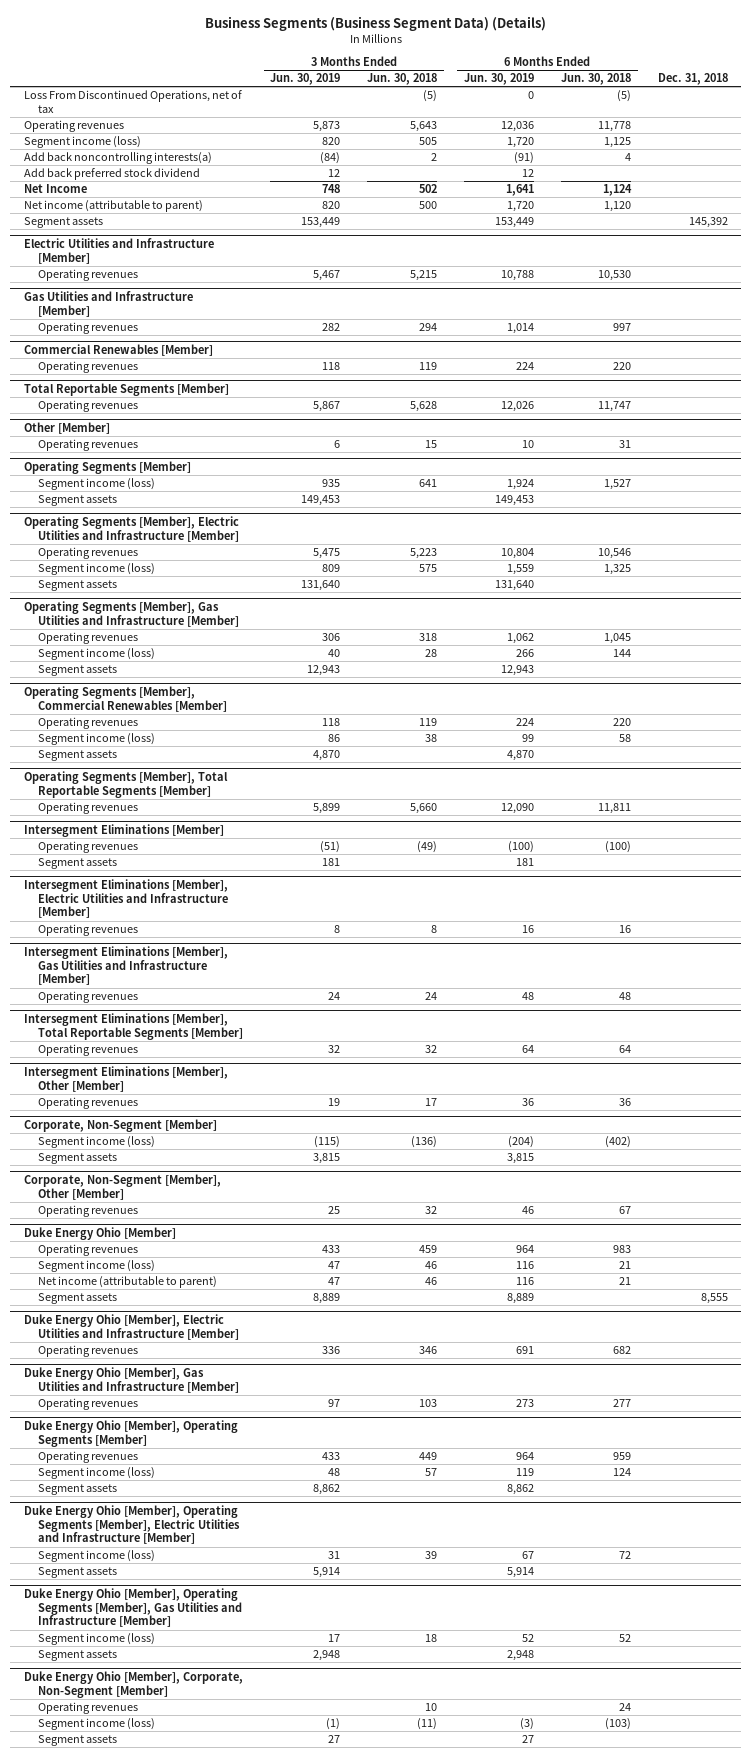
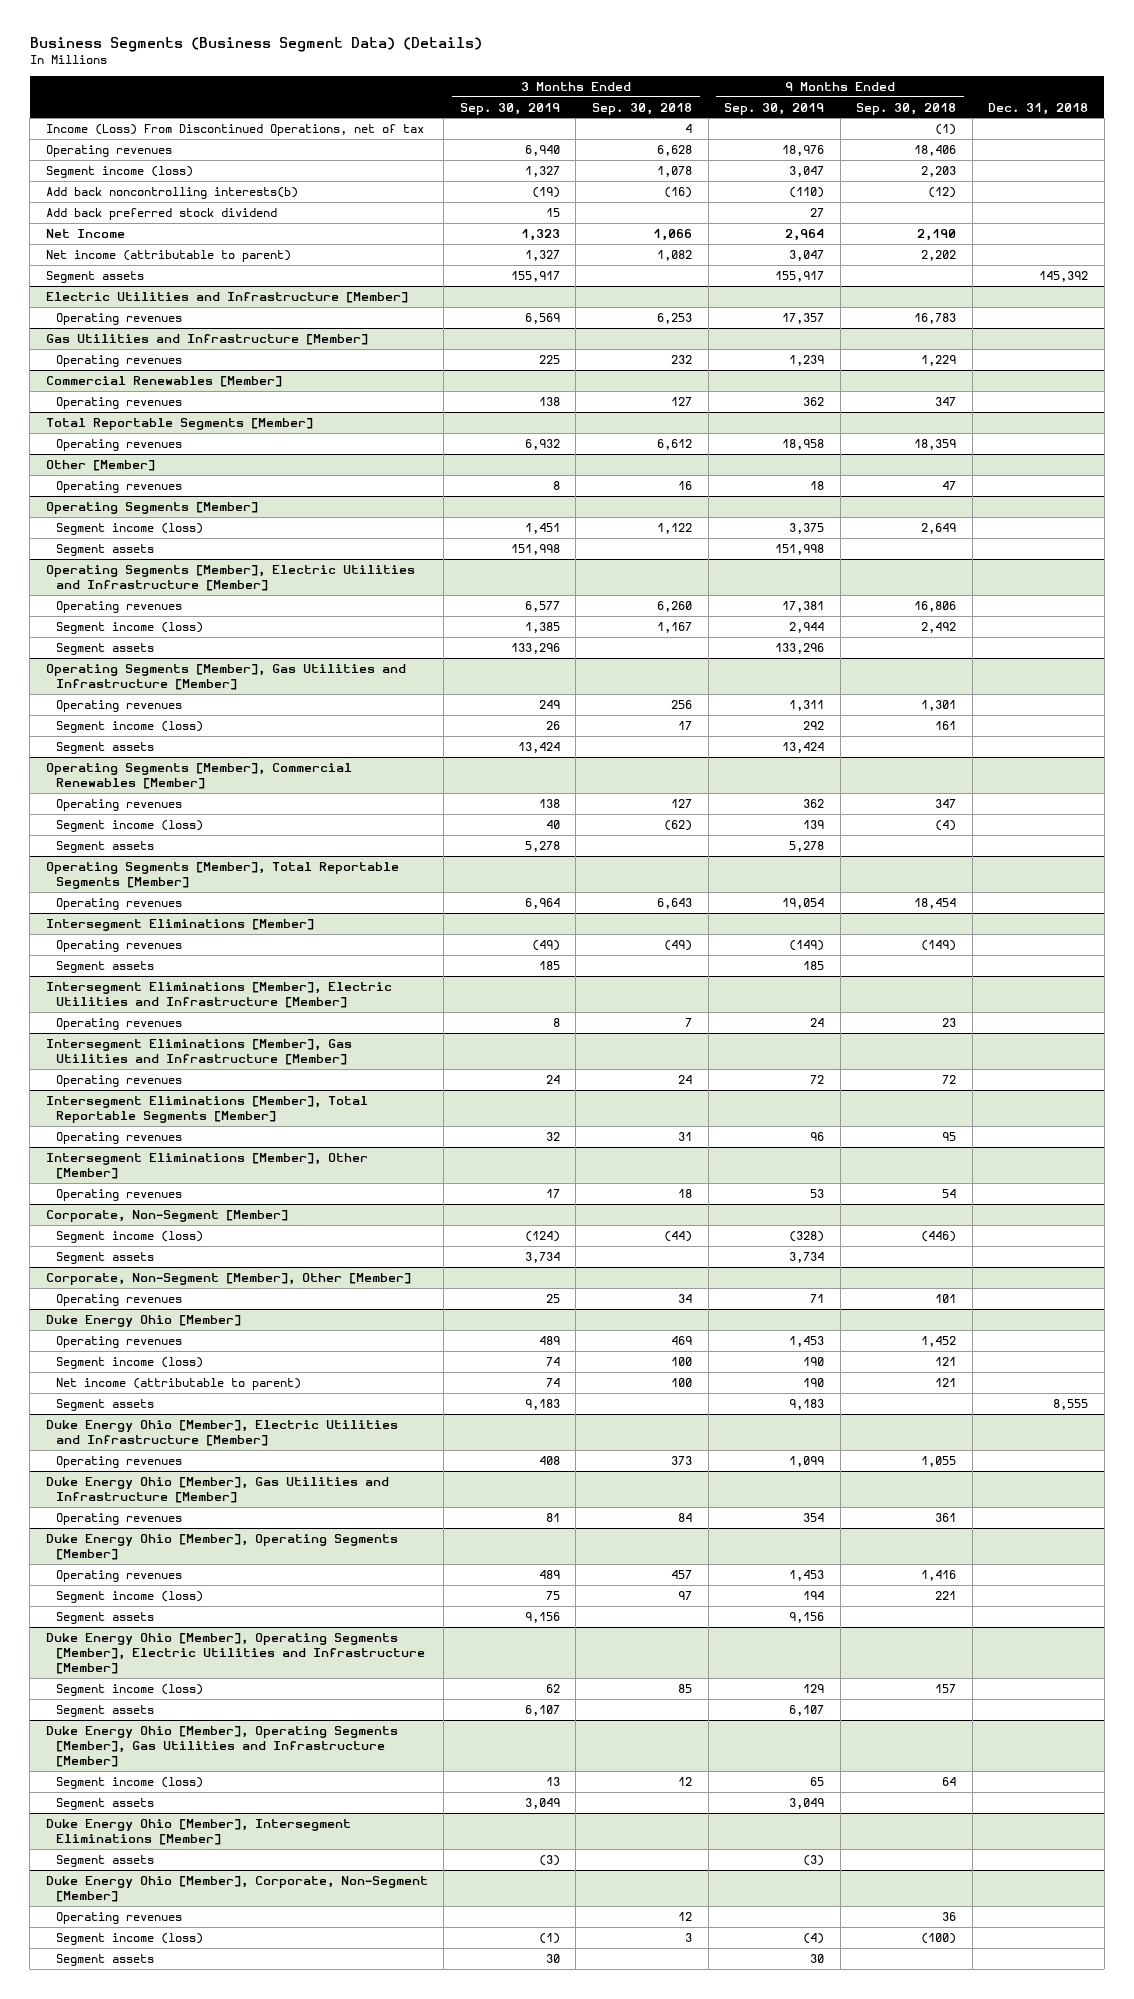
- | 3 Months Ended Jun. 30, 2019 | 3 Months Ended Jun. 30, 2018 | 6 Months Ended Jun. 30, 2019 | 6 Months Ended Jun. 30, 2018 | Dec. 31, 2018
+ | 3 Months Ended Sep. 30, 2019 | 3 Months Ended Sep. 30, 2018 | 9 Months Ended Sep. 30, 2019 | 9 Months Ended Sep. 30, 2018 | Dec. 31, 2018
- Loss From Discontinued Operations, net of tax | | (5) | 0 | (5) |
+ Income (Loss) From Discontinued Operations, net of tax | | 4 | | (1) |
- Add back noncontrolling interests(a) | (84) | 2 | (91) | 4 |
+ Add back noncontrolling interests(b) | (19) | (16) | (110) | (12) |
+ Duke Energy Ohio [Member], Intersegment Eliminations [Member]
+ Segment assets | (3) | | (3) | |

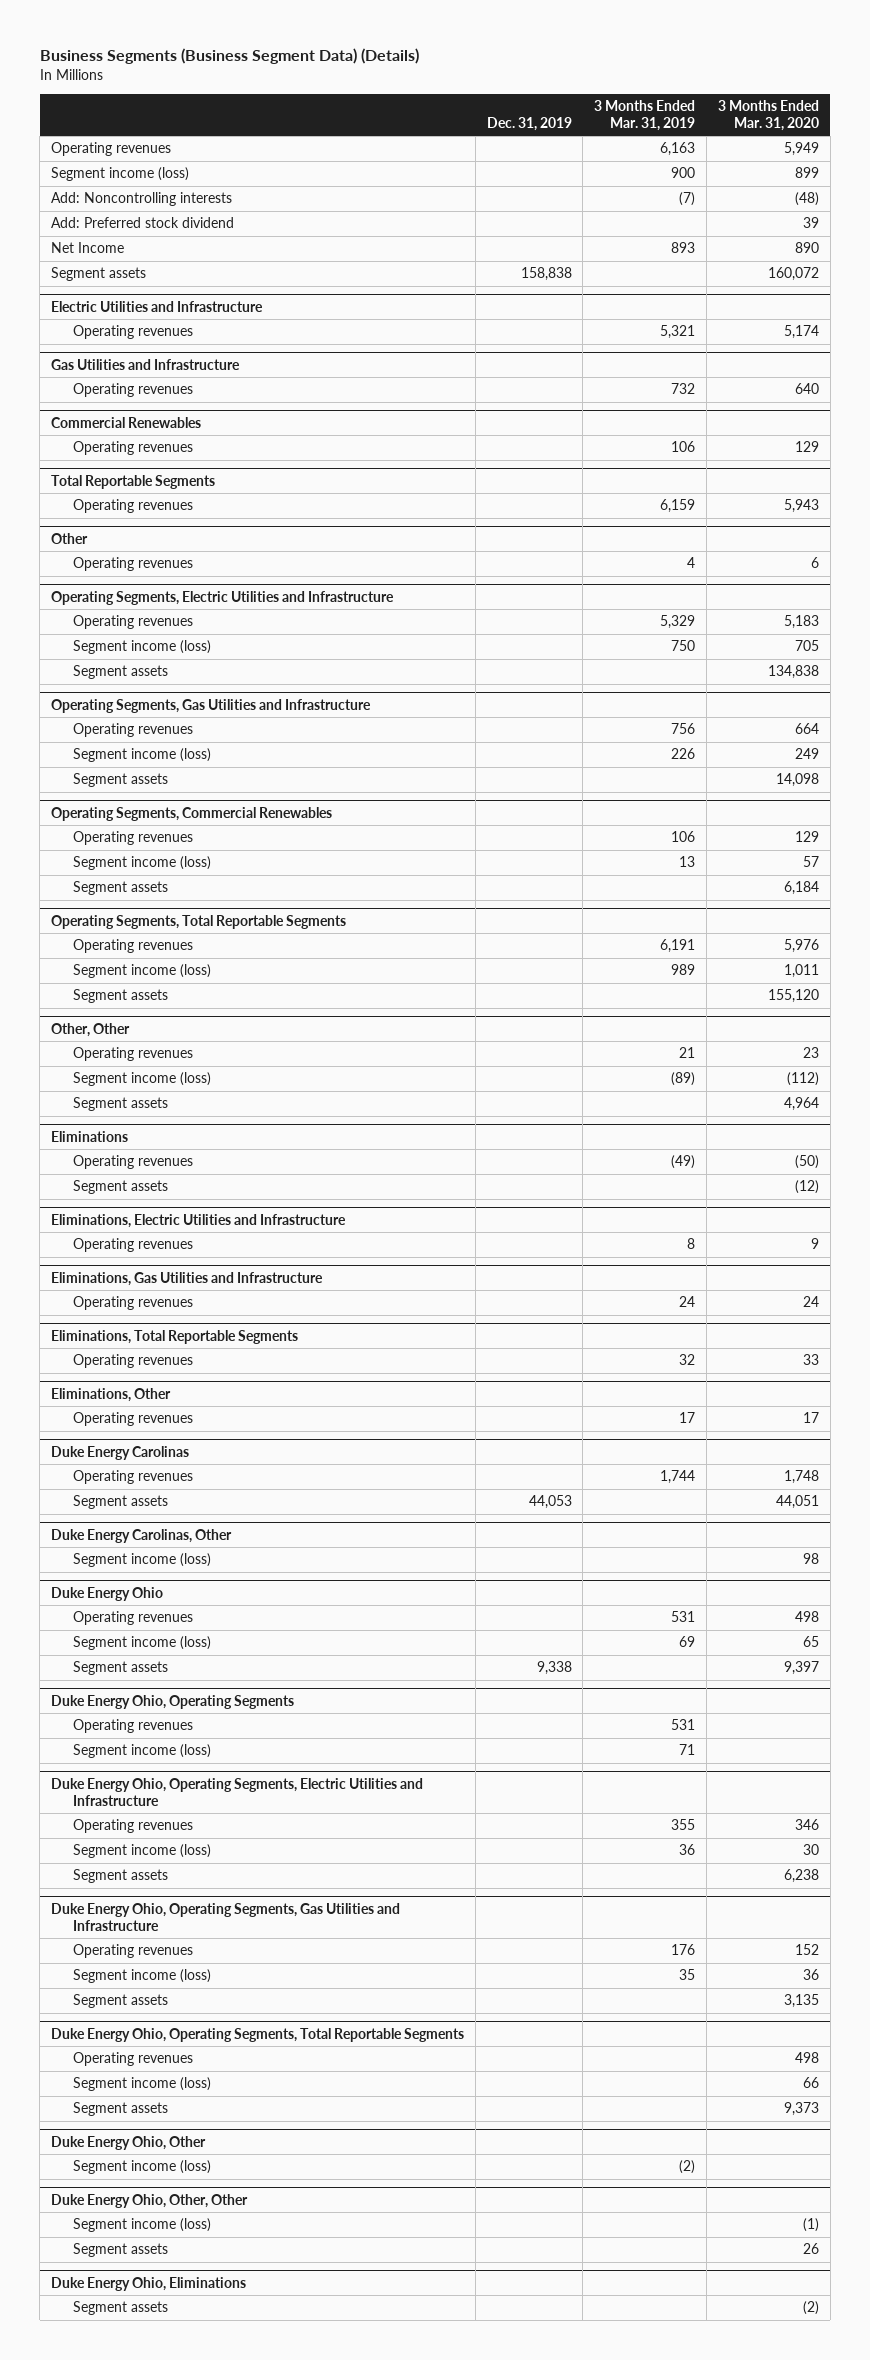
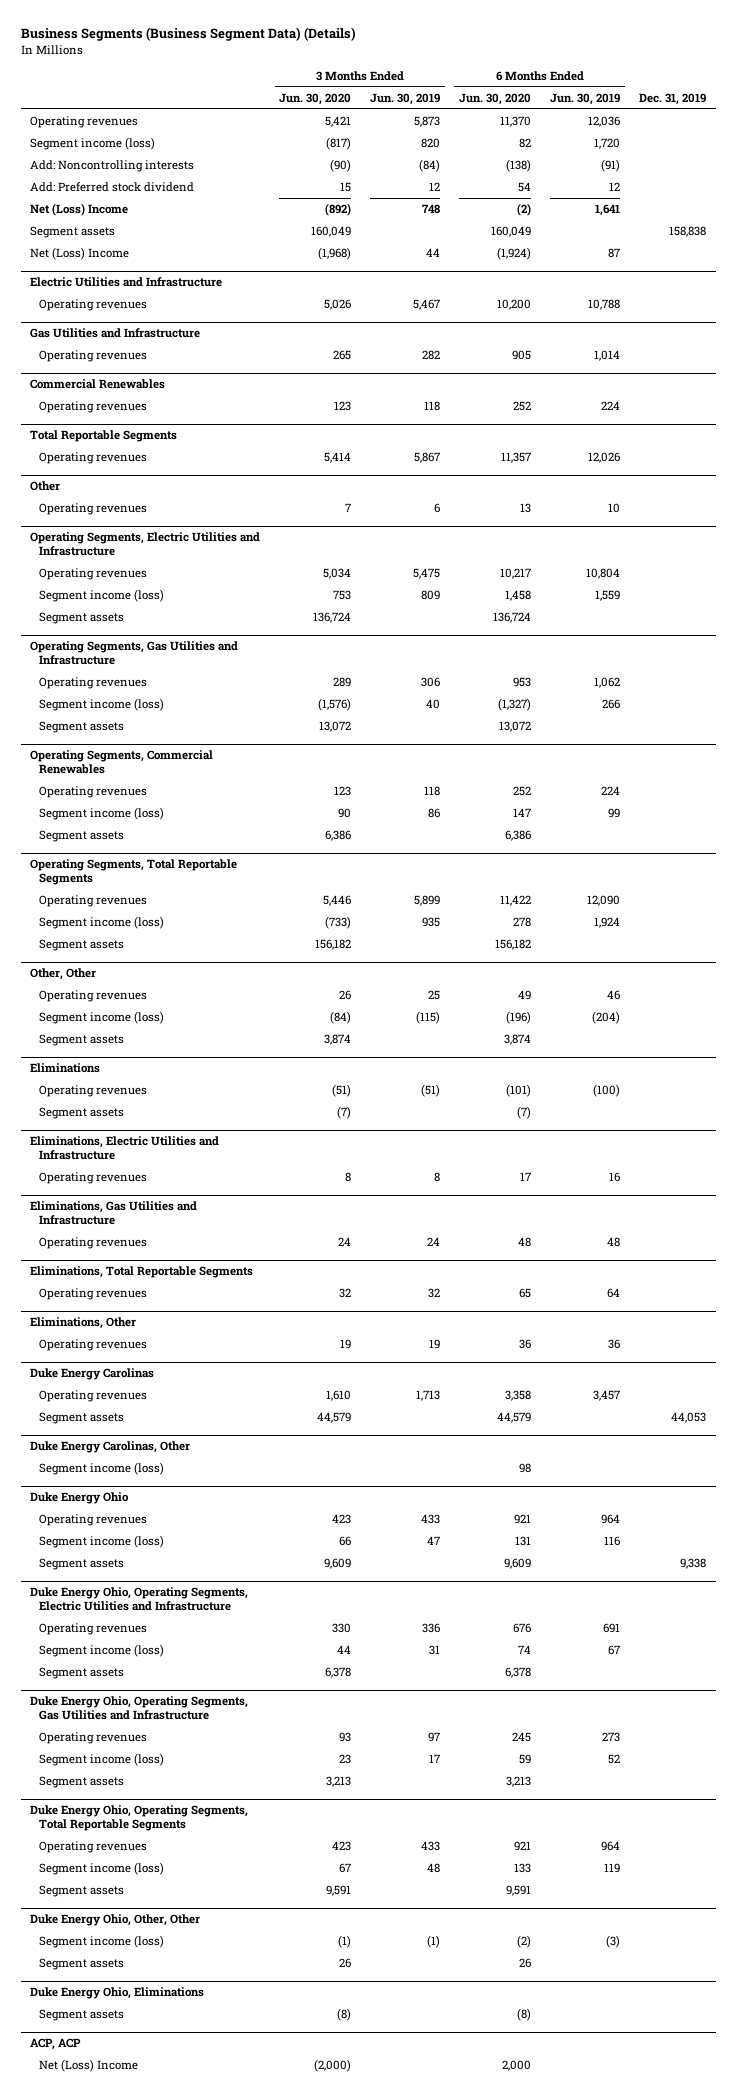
- | Dec. 31, 2019 | 3 Months Ended Mar. 31, 2019 | 3 Months Ended Mar. 31, 2020
+ | 3 Months Ended Jun. 30, 2020 | 3 Months Ended Jun. 30, 2019 | 6 Months Ended Jun. 30, 2020 | 6 Months Ended Jun. 30, 2019 | Dec. 31, 2019
- Net Income | | 893 | 890
+ Net (Loss) Income | (892) | 748 | (2) | 1,641 |
+ Net (Loss) Income | (1,968) | 44 | (1,924) | 87 |
- Duke Energy Ohio, Operating Segments
- Operating revenues | | 531 |
- Segment income (loss) | | 71 |
- Duke Energy Ohio, Other
- Segment income (loss) | | (2) |
+ ACP, ACP
+ Net (Loss) Income | (2,000) | | 2,000 | |

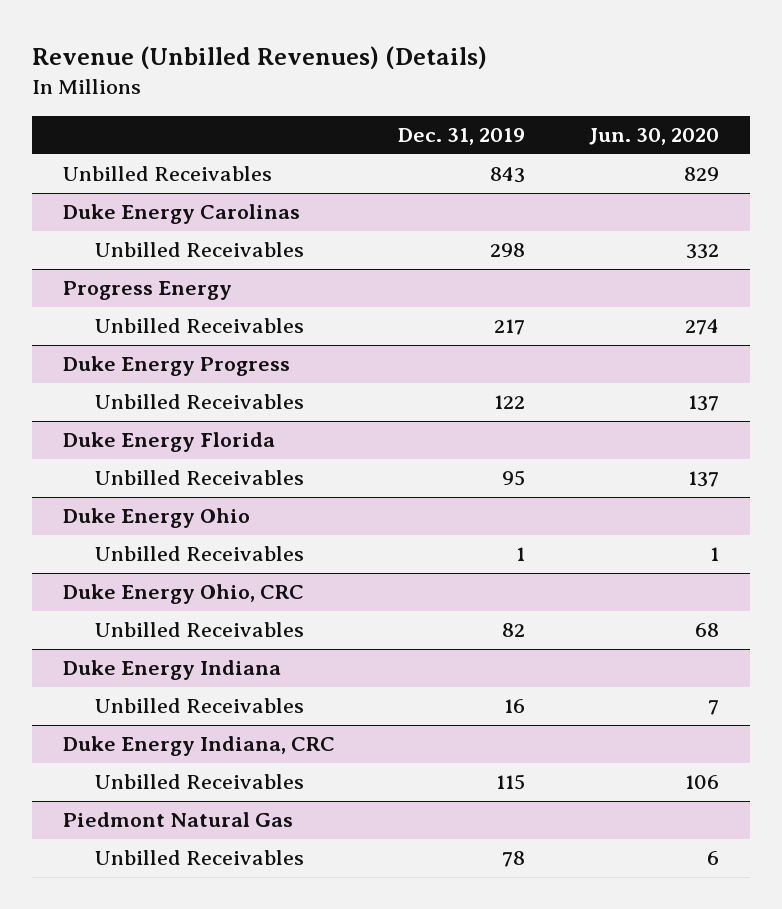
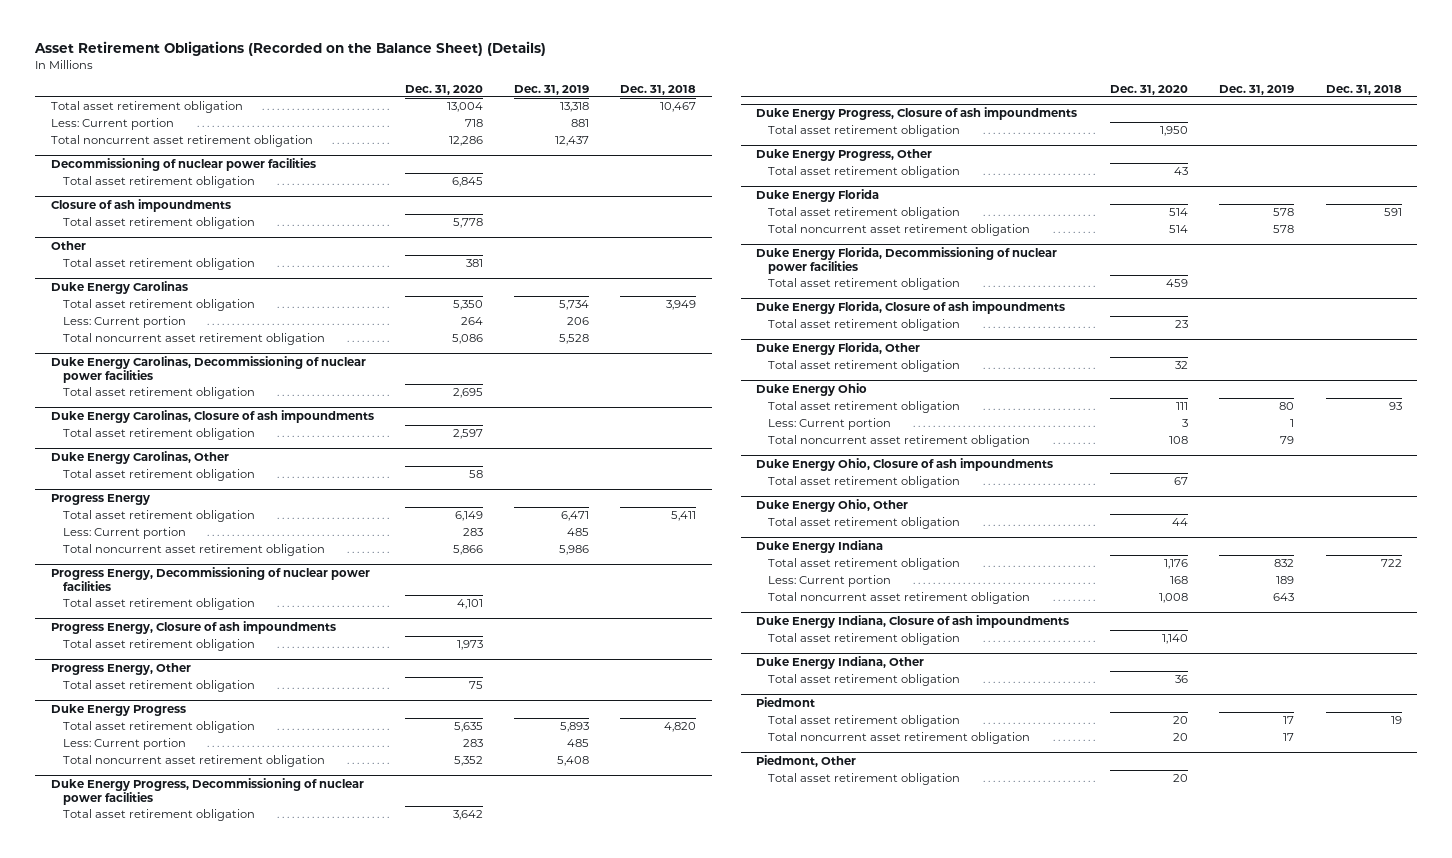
- Revenue (Unbilled Revenues) (Details)
+ Asset Retirement Obligations (Recorded on the Balance Sheet) (Details)
- | Dec. 31, 2019 | Jun. 30, 2020
+ | Dec. 31, 2020 | Dec. 31, 2019 | Dec. 31, 2018
- Unbilled Receivables | 843 | 829
+ Total asset retirement obligation | 13,004 | 13,318 | 10,467
+ Less: Current portion | 718 | 881 |
+ Total noncurrent asset retirement obligation | 12,286 | 12,437 |
+ Decommissioning of nuclear power facilities
+ Total asset retirement obligation | 6,845 | |
+ Closure of ash impoundments
+ Total asset retirement obligation | 5,778 | |
+ Other
+ Total asset retirement obligation | 381 | |
@ Duke Energy Carolinas
- Unbilled Receivables | 298 | 332
+ Total asset retirement obligation | 5,350 | 5,734 | 3,949
+ Less: Current portion | 264 | 206 |
+ Total noncurrent asset retirement obligation | 5,086 | 5,528 |
+ Duke Energy Carolinas, Decommissioning of nuclear power facilities
+ Total asset retirement obligation | 2,695 | |
+ Duke Energy Carolinas, Closure of ash impoundments
+ Total asset retirement obligation | 2,597 | |
+ Duke Energy Carolinas, Other
+ Total asset retirement obligation | 58 | |
@ Progress Energy
- Unbilled Receivables | 217 | 274
+ Total asset retirement obligation | 6,149 | 6,471 | 5,411
+ Less: Current portion | 283 | 485 |
+ Total noncurrent asset retirement obligation | 5,866 | 5,986 |
+ Progress Energy, Decommissioning of nuclear power facilities
+ Total asset retirement obligation | 4,101 | |
+ Progress Energy, Closure of ash impoundments
+ Total asset retirement obligation | 1,973 | |
+ Progress Energy, Other
+ Total asset retirement obligation | 75 | |
@ Duke Energy Progress
- Unbilled Receivables | 122 | 137
+ Total asset retirement obligation | 5,635 | 5,893 | 4,820
+ Less: Current portion | 283 | 485 |
+ Total noncurrent asset retirement obligation | 5,352 | 5,408 |
+ Duke Energy Progress, Decommissioning of nuclear power facilities
+ Total asset retirement obligation | 3,642 | |
+ Duke Energy Progress, Closure of ash impoundments
+ Total asset retirement obligation | 1,950 | |
+ Duke Energy Progress, Other
+ Total asset retirement obligation | 43 | |
@ Duke Energy Florida
- Unbilled Receivables | 95 | 137
+ Total asset retirement obligation | 514 | 578 | 591
+ Total noncurrent asset retirement obligation | 514 | 578 |
+ Duke Energy Florida, Decommissioning of nuclear power facilities
+ Total asset retirement obligation | 459 | |
+ Duke Energy Florida, Closure of ash impoundments
+ Total asset retirement obligation | 23 | |
+ Duke Energy Florida, Other
+ Total asset retirement obligation | 32 | |
@ Duke Energy Ohio
- Unbilled Receivables | 1 | 1
- Duke Energy Ohio, CRC
- Unbilled Receivables | 82 | 68
@ Duke Energy Ohio
+ Total asset retirement obligation | 111 | 80 | 93
+ Less: Current portion | 3 | 1 |
+ Total noncurrent asset retirement obligation | 108 | 79 |
+ Duke Energy Ohio, Closure of ash impoundments
+ Total asset retirement obligation | 67 | |
+ Duke Energy Ohio, Other
+ Total asset retirement obligation | 44 | |
@ Duke Energy Indiana
- Unbilled Receivables | 16 | 7
- Duke Energy Indiana, CRC
- Unbilled Receivables | 115 | 106
- Piedmont Natural Gas
- Unbilled Receivables | 78 | 6
@ Duke Energy Indiana
+ Total asset retirement obligation | 1,176 | 832 | 722
+ Less: Current portion | 168 | 189 |
+ Total noncurrent asset retirement obligation | 1,008 | 643 |
+ Duke Energy Indiana, Closure of ash impoundments
+ Total asset retirement obligation | 1,140 | |
+ Duke Energy Indiana, Other
+ Total asset retirement obligation | 36 | |
+ Piedmont
+ Total asset retirement obligation | 20 | 17 | 19
+ Total noncurrent asset retirement obligation | 20 | 17 |
+ Piedmont, Other
+ Total asset retirement obligation | 20 | |

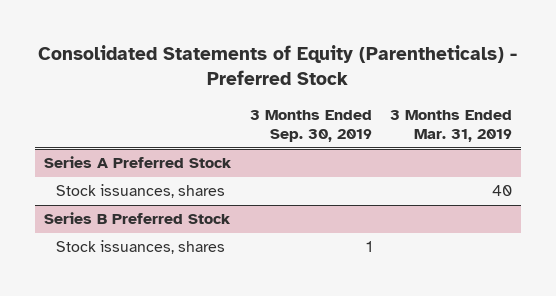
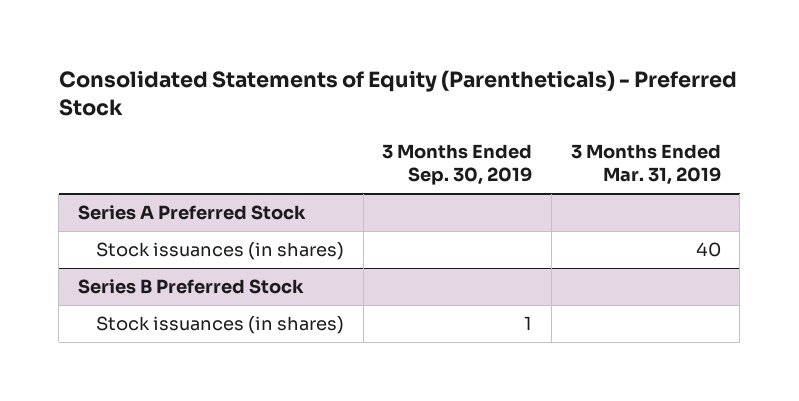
@ Series A Preferred Stock
- Stock issuances, shares | | 40
+ Stock issuances (in shares) | | 40
@ Series B Preferred Stock
- Stock issuances, shares | 1 |
+ Stock issuances (in shares) | 1 |

